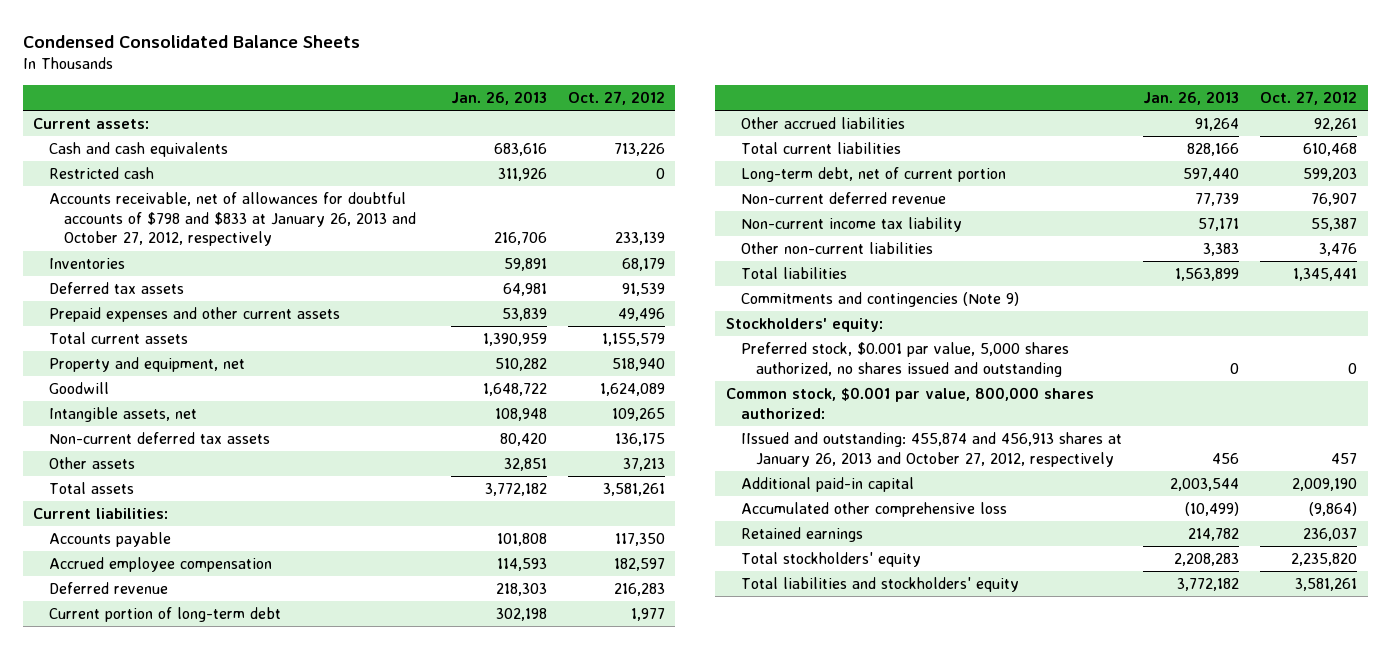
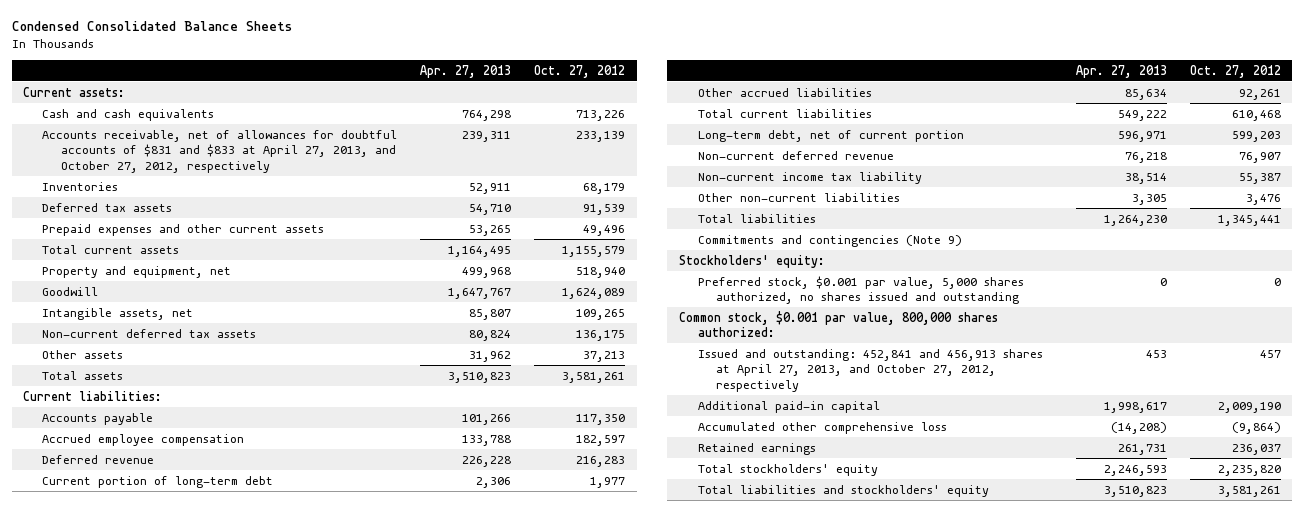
- | Jan. 26, 2013 | Oct. 27, 2012
+ | Apr. 27, 2013 | Oct. 27, 2012
- Restricted cash | 311,926 | 0
- Accounts receivable, net of allowances for doubtful accounts of $798 and $833 at January 26, 2013 and October 27, 2012, respectively | 216,706 | 233,139
+ Accounts receivable, net of allowances for doubtful accounts of $831 and $833 at April 27, 2013, and October 27, 2012, respectively | 239,311 | 233,139
- IIssued and outstanding: 455,874 and 456,913 shares at January 26, 2013 and October 27, 2012, respectively | 456 | 457
+ Issued and outstanding: 452,841 and 456,913 shares at April 27, 2013, and October 27, 2012, respectively | 453 | 457

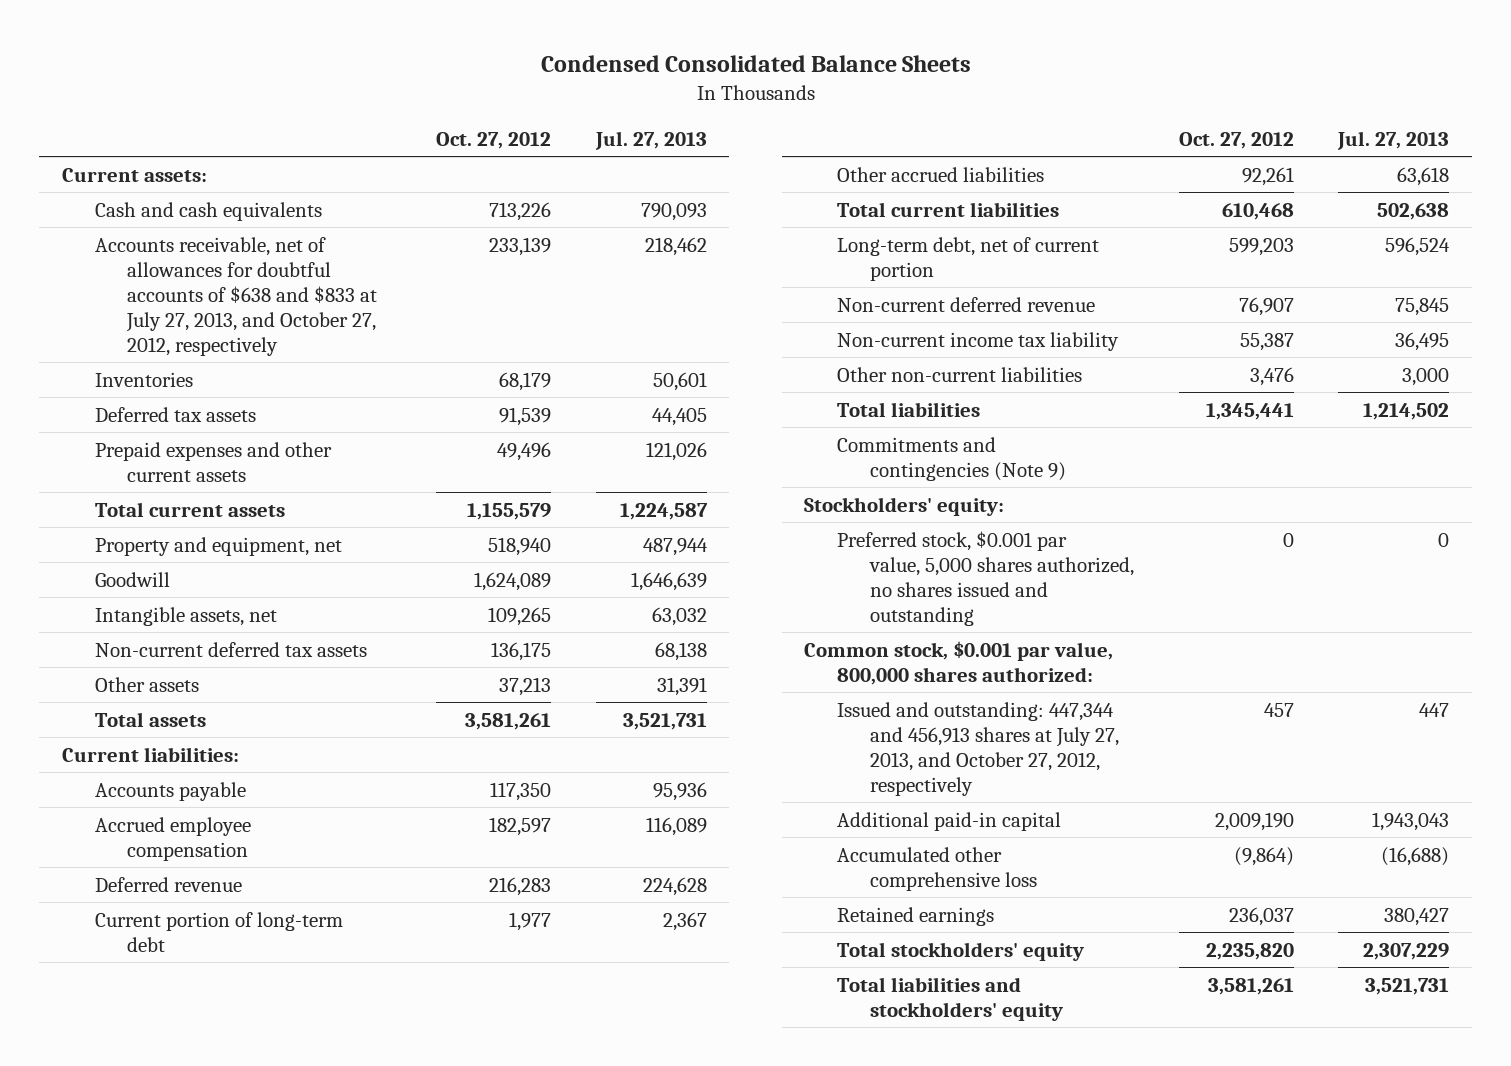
- | Apr. 27, 2013 | Oct. 27, 2012
+ | Oct. 27, 2012 | Jul. 27, 2013
- Accounts receivable, net of allowances for doubtful accounts of $831 and $833 at April 27, 2013, and October 27, 2012, respectively | 239,311 | 233,139
+ Accounts receivable, net of allowances for doubtful accounts of $638 and $833 at July 27, 2013, and October 27, 2012, respectively | 233,139 | 218,462
- Issued and outstanding: 452,841 and 456,913 shares at April 27, 2013, and October 27, 2012, respectively | 453 | 457
+ Issued and outstanding: 447,344 and 456,913 shares at July 27, 2013, and October 27, 2012, respectively | 457 | 447

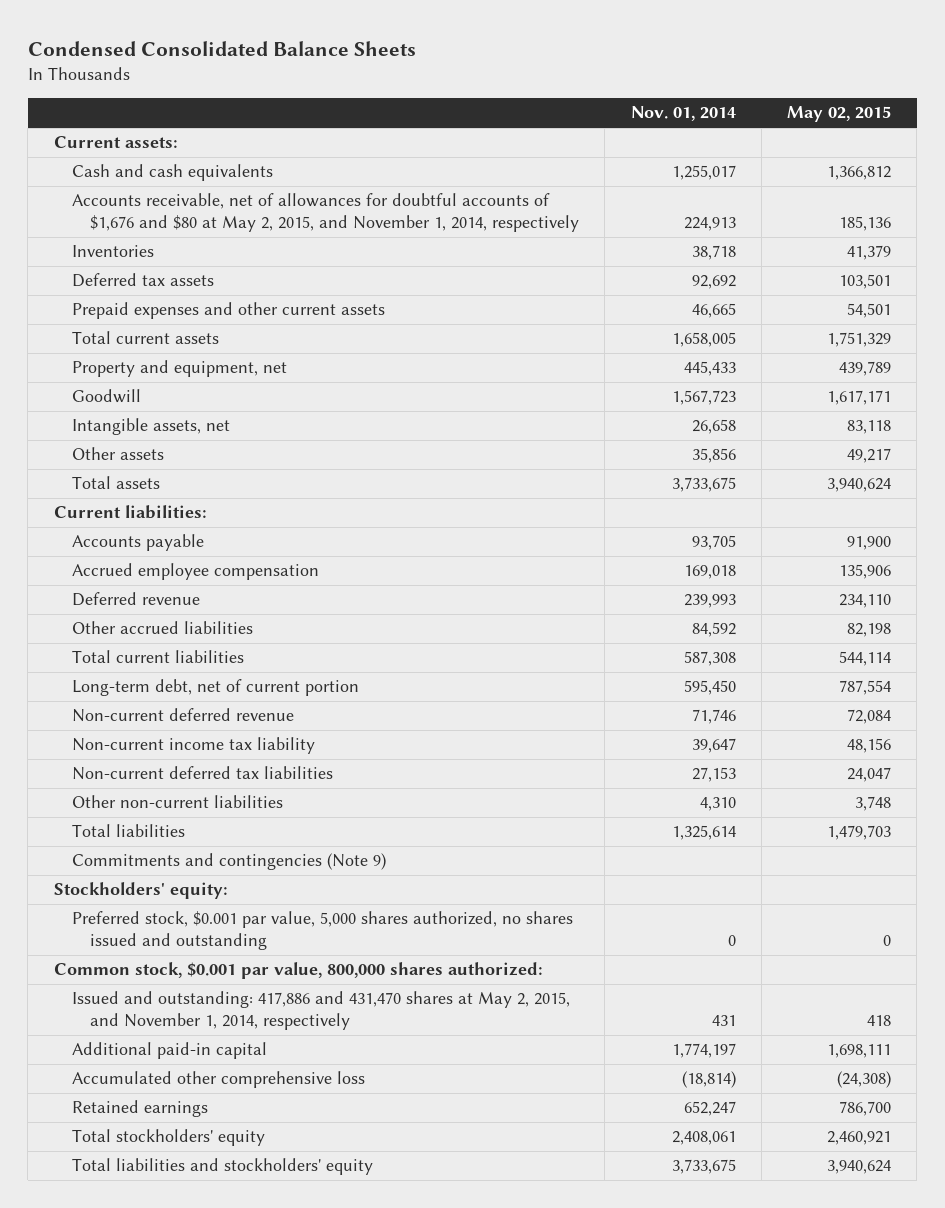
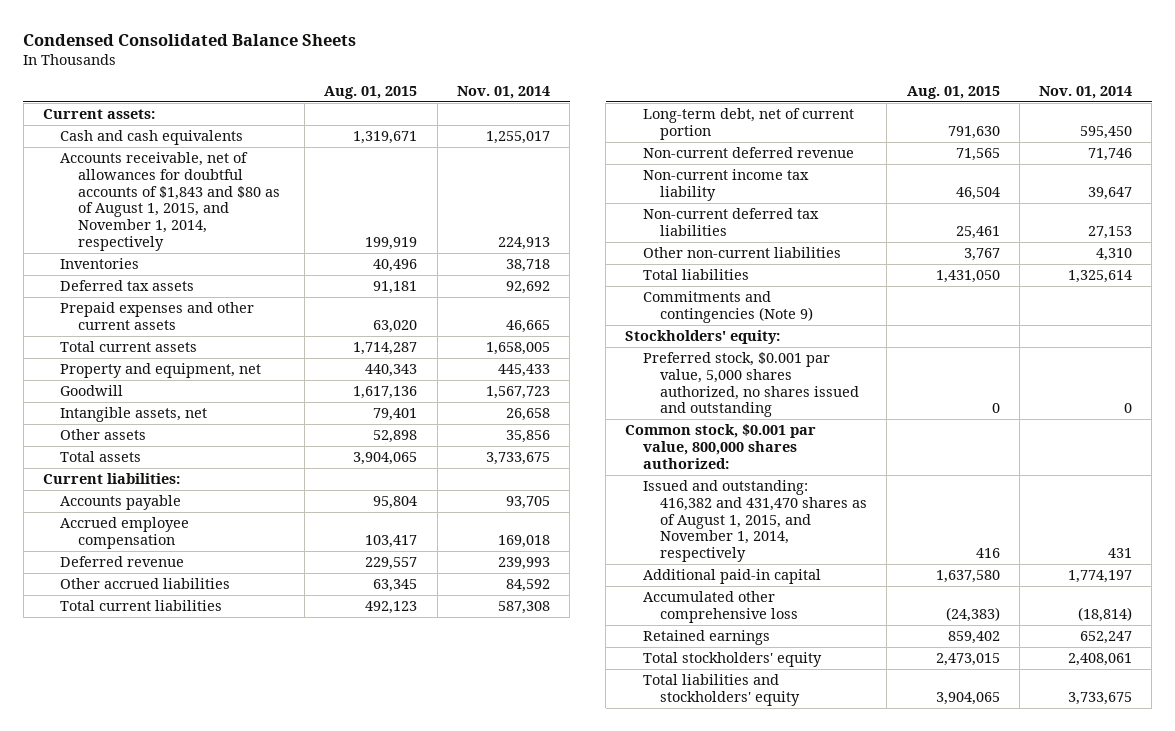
- | Nov. 01, 2014 | May 02, 2015
+ | Aug. 01, 2015 | Nov. 01, 2014
- Accounts receivable, net of allowances for doubtful accounts of $1,676 and $80 at May 2, 2015, and November 1, 2014, respectively | 224,913 | 185,136
+ Accounts receivable, net of allowances for doubtful accounts of $1,843 and $80 as of August 1, 2015, and November 1, 2014, respectively | 199,919 | 224,913
- Issued and outstanding: 417,886 and 431,470 shares at May 2, 2015, and November 1, 2014, respectively | 431 | 418
+ Issued and outstanding: 416,382 and 431,470 shares as of August 1, 2015, and November 1, 2014, respectively | 416 | 431

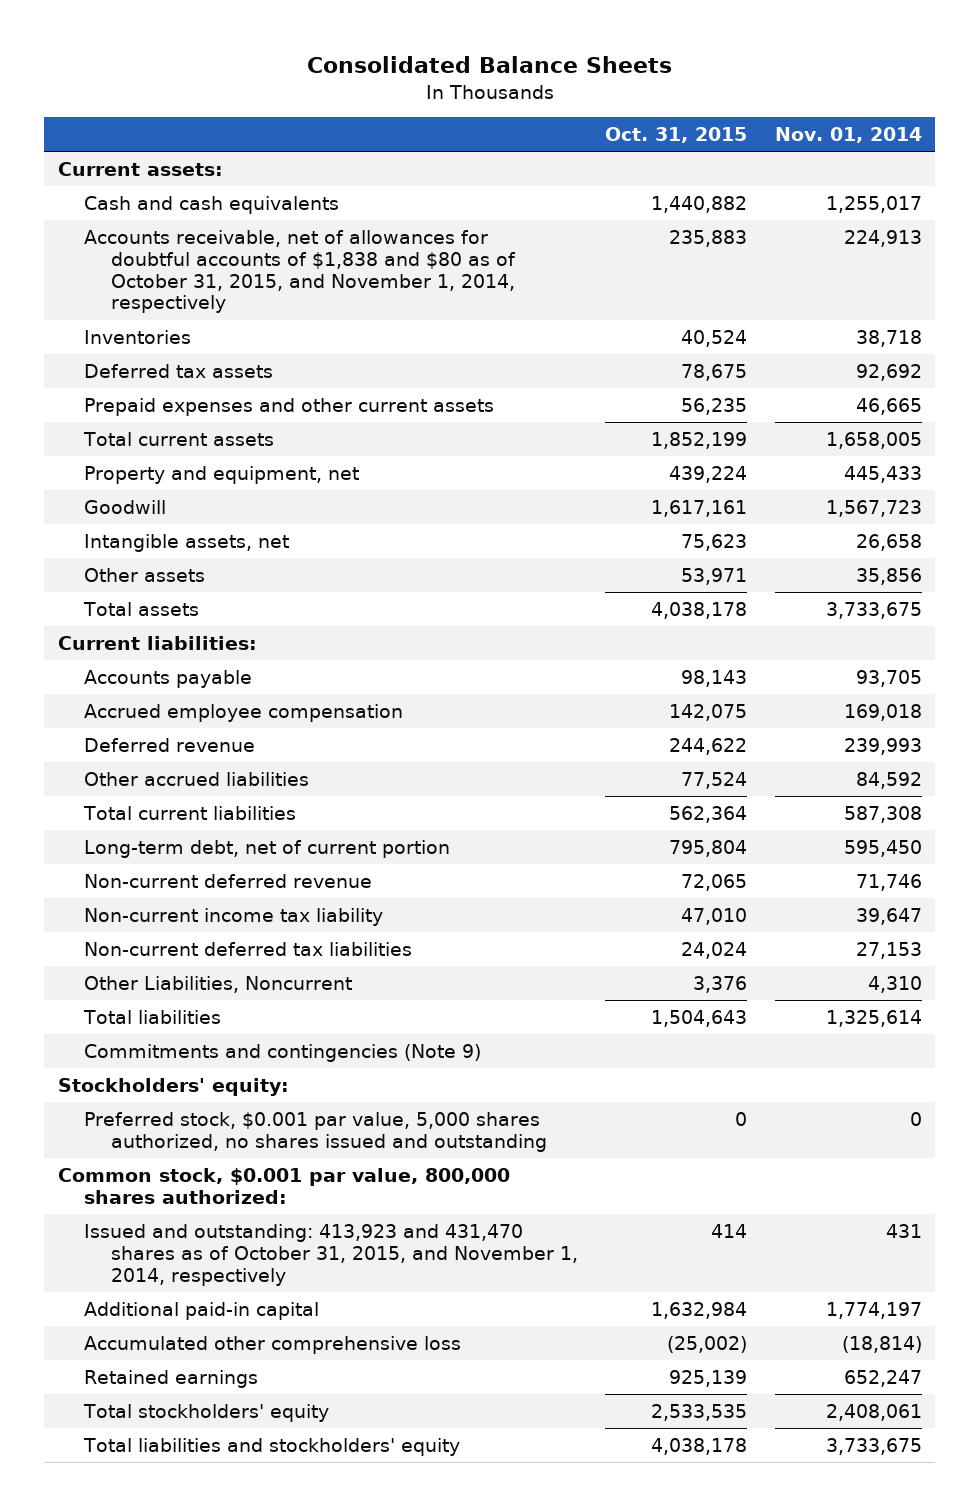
- Condensed Consolidated Balance Sheets
+ Consolidated Balance Sheets
- | Aug. 01, 2015 | Nov. 01, 2014
+ | Oct. 31, 2015 | Nov. 01, 2014
- Accounts receivable, net of allowances for doubtful accounts of $1,843 and $80 as of August 1, 2015, and November 1, 2014, respectively | 199,919 | 224,913
+ Accounts receivable, net of allowances for doubtful accounts of $1,838 and $80 as of October 31, 2015, and November 1, 2014, respectively | 235,883 | 224,913
- Other non-current liabilities | 3,767 | 4,310
+ Other Liabilities, Noncurrent | 3,376 | 4,310
- Issued and outstanding: 416,382 and 431,470 shares as of August 1, 2015, and November 1, 2014, respectively | 416 | 431
+ Issued and outstanding: 413,923 and 431,470 shares as of October 31, 2015, and November 1, 2014, respectively | 414 | 431

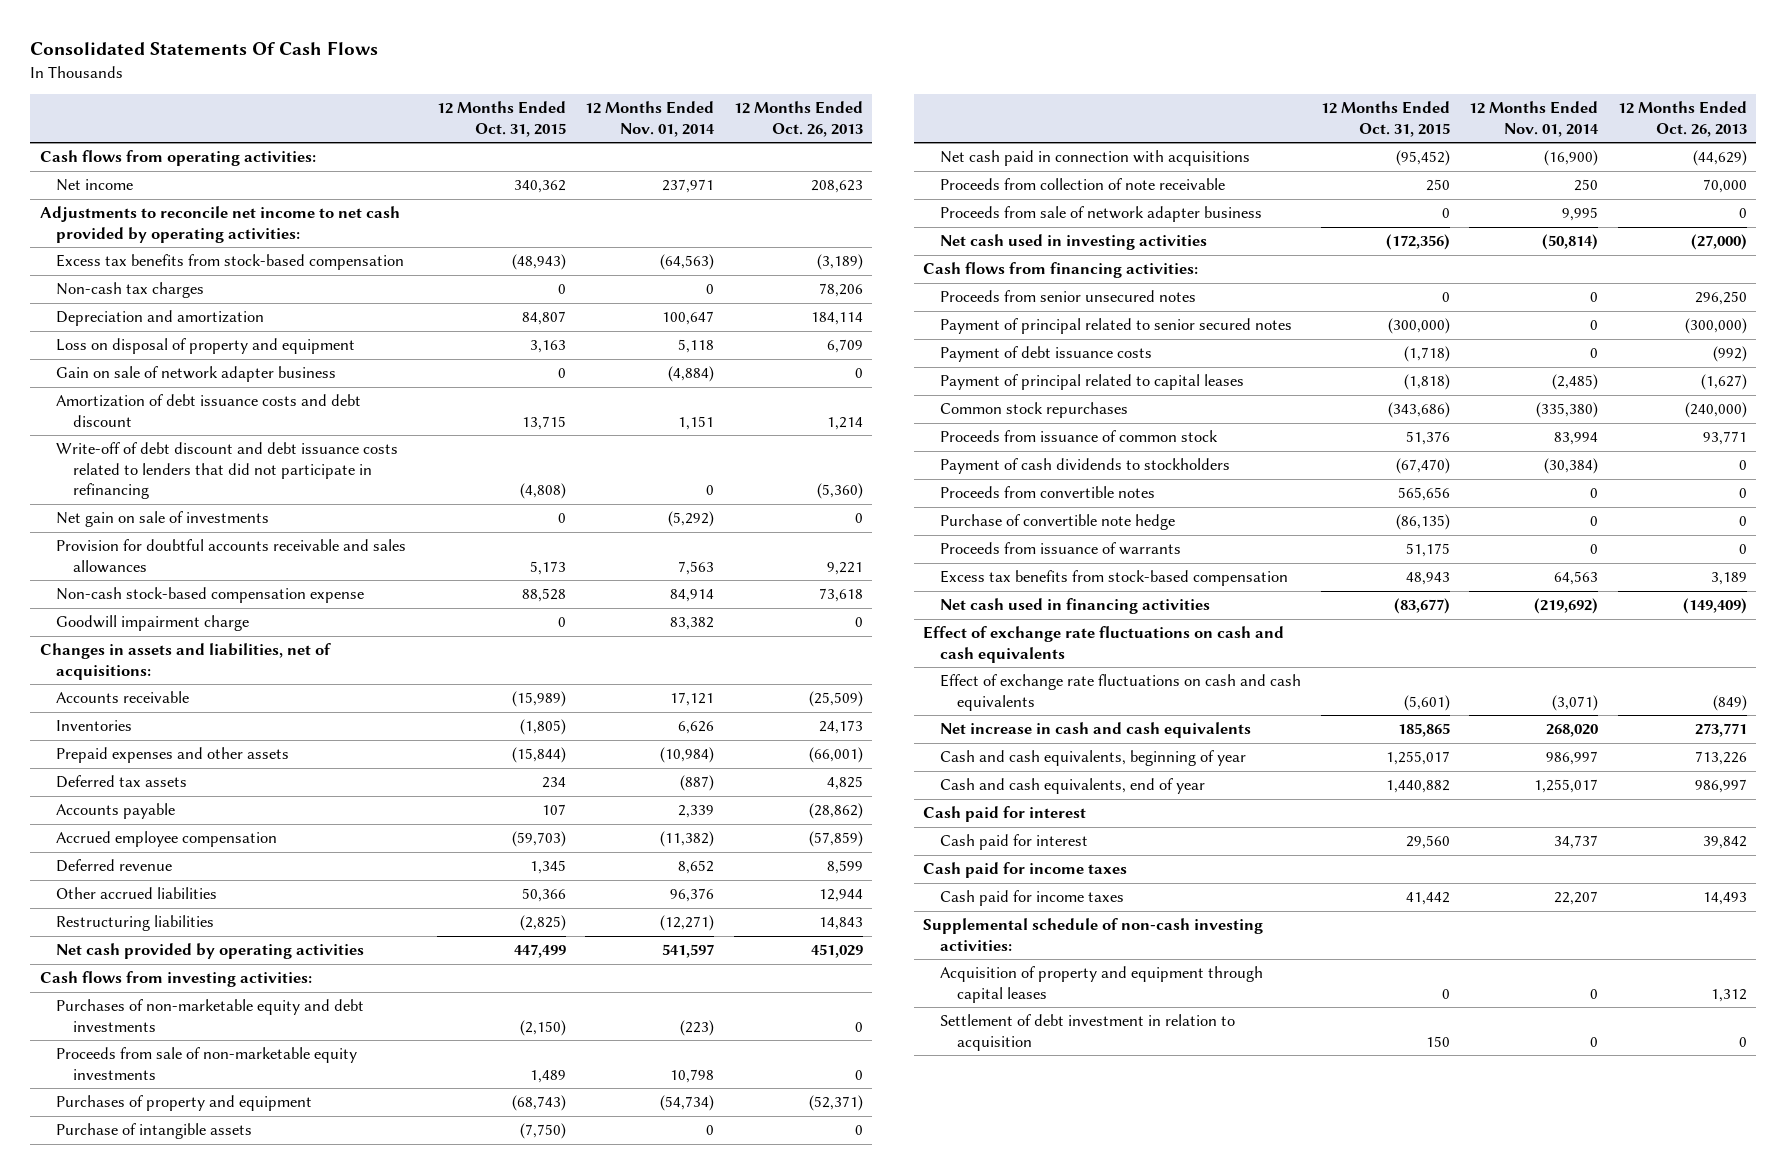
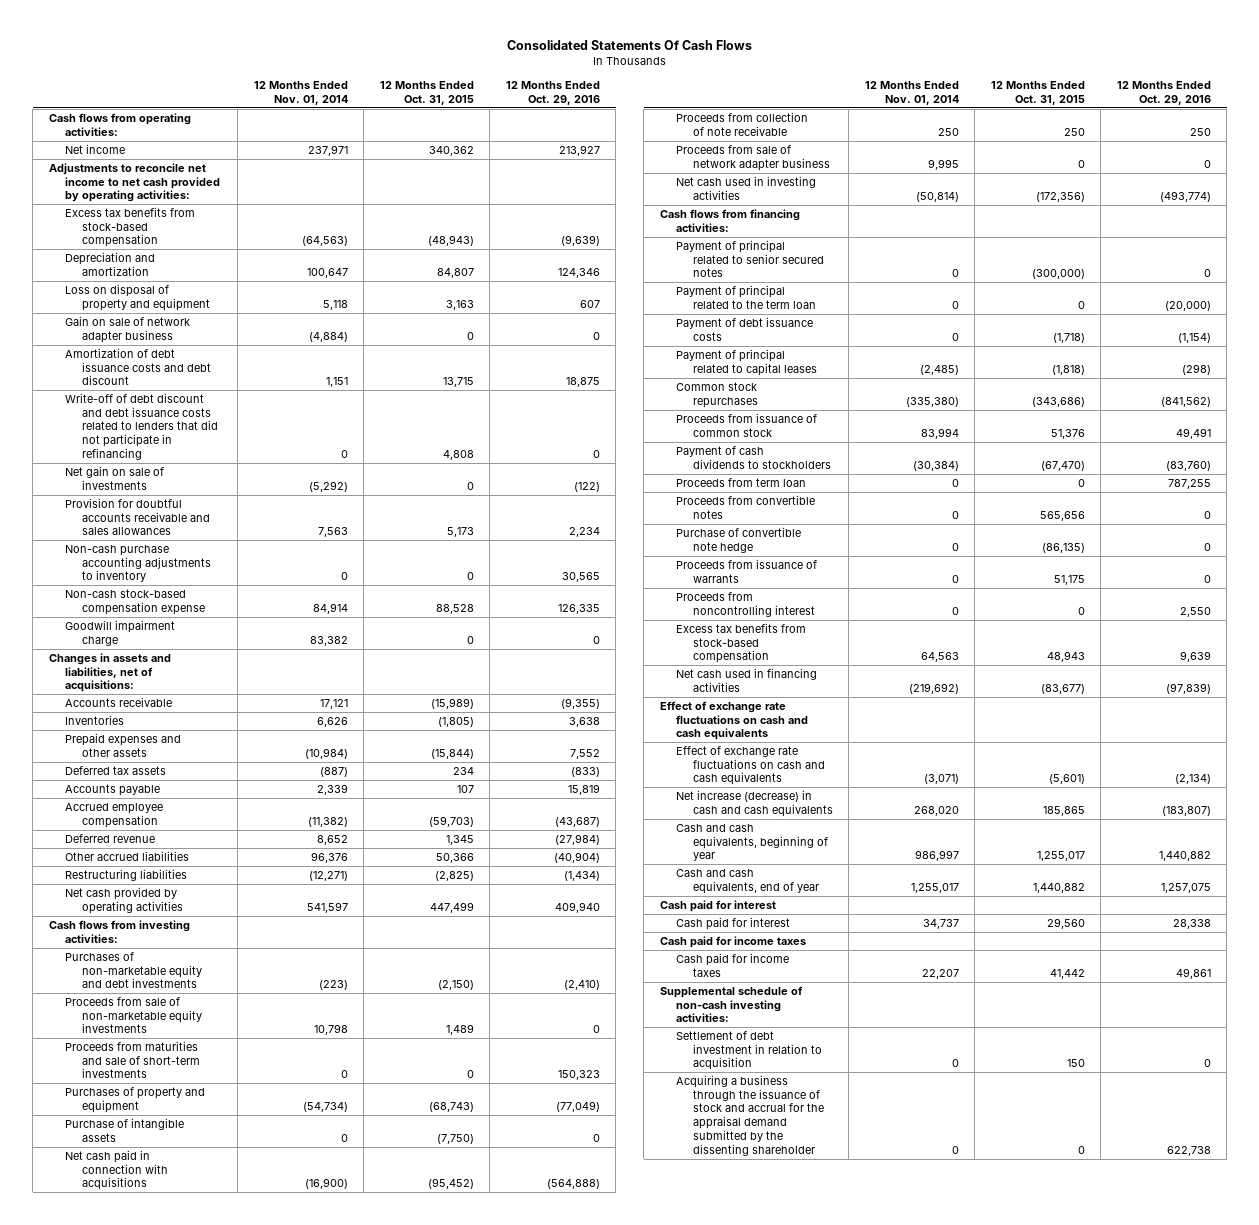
- | 12 Months Ended Oct. 31, 2015 | 12 Months Ended Nov. 01, 2014 | 12 Months Ended Oct. 26, 2013
+ | 12 Months Ended Nov. 01, 2014 | 12 Months Ended Oct. 31, 2015 | 12 Months Ended Oct. 29, 2016
- Non-cash tax charges | 0 | 0 | 78,206
- Write-off of debt discount and debt issuance costs related to lenders that did not participate in refinancing | (4,808) | 0 | (5,360)
+ Write-off of debt discount and debt issuance costs related to lenders that did not participate in refinancing | 0 | 4,808 | 0
+ Non-cash purchase accounting adjustments to inventory | 0 | 0 | 30,565
+ Proceeds from maturities and sale of short-term investments | 0 | 0 | 150,323
- Proceeds from senior unsecured notes | 0 | 0 | 296,250
+ Payment of principal related to the term loan | 0 | 0 | (20,000)
+ Proceeds from term loan | 0 | 0 | 787,255
+ Proceeds from noncontrolling interest | 0 | 0 | 2,550
- Net increase in cash and cash equivalents | 185,865 | 268,020 | 273,771
+ Net increase (decrease) in cash and cash equivalents | 268,020 | 185,865 | (183,807)
- Acquisition of property and equipment through capital leases | 0 | 0 | 1,312
+ Acquiring a business through the issuance of stock and accrual for the appraisal demand submitted by the dissenting shareholder | 0 | 0 | 622,738

